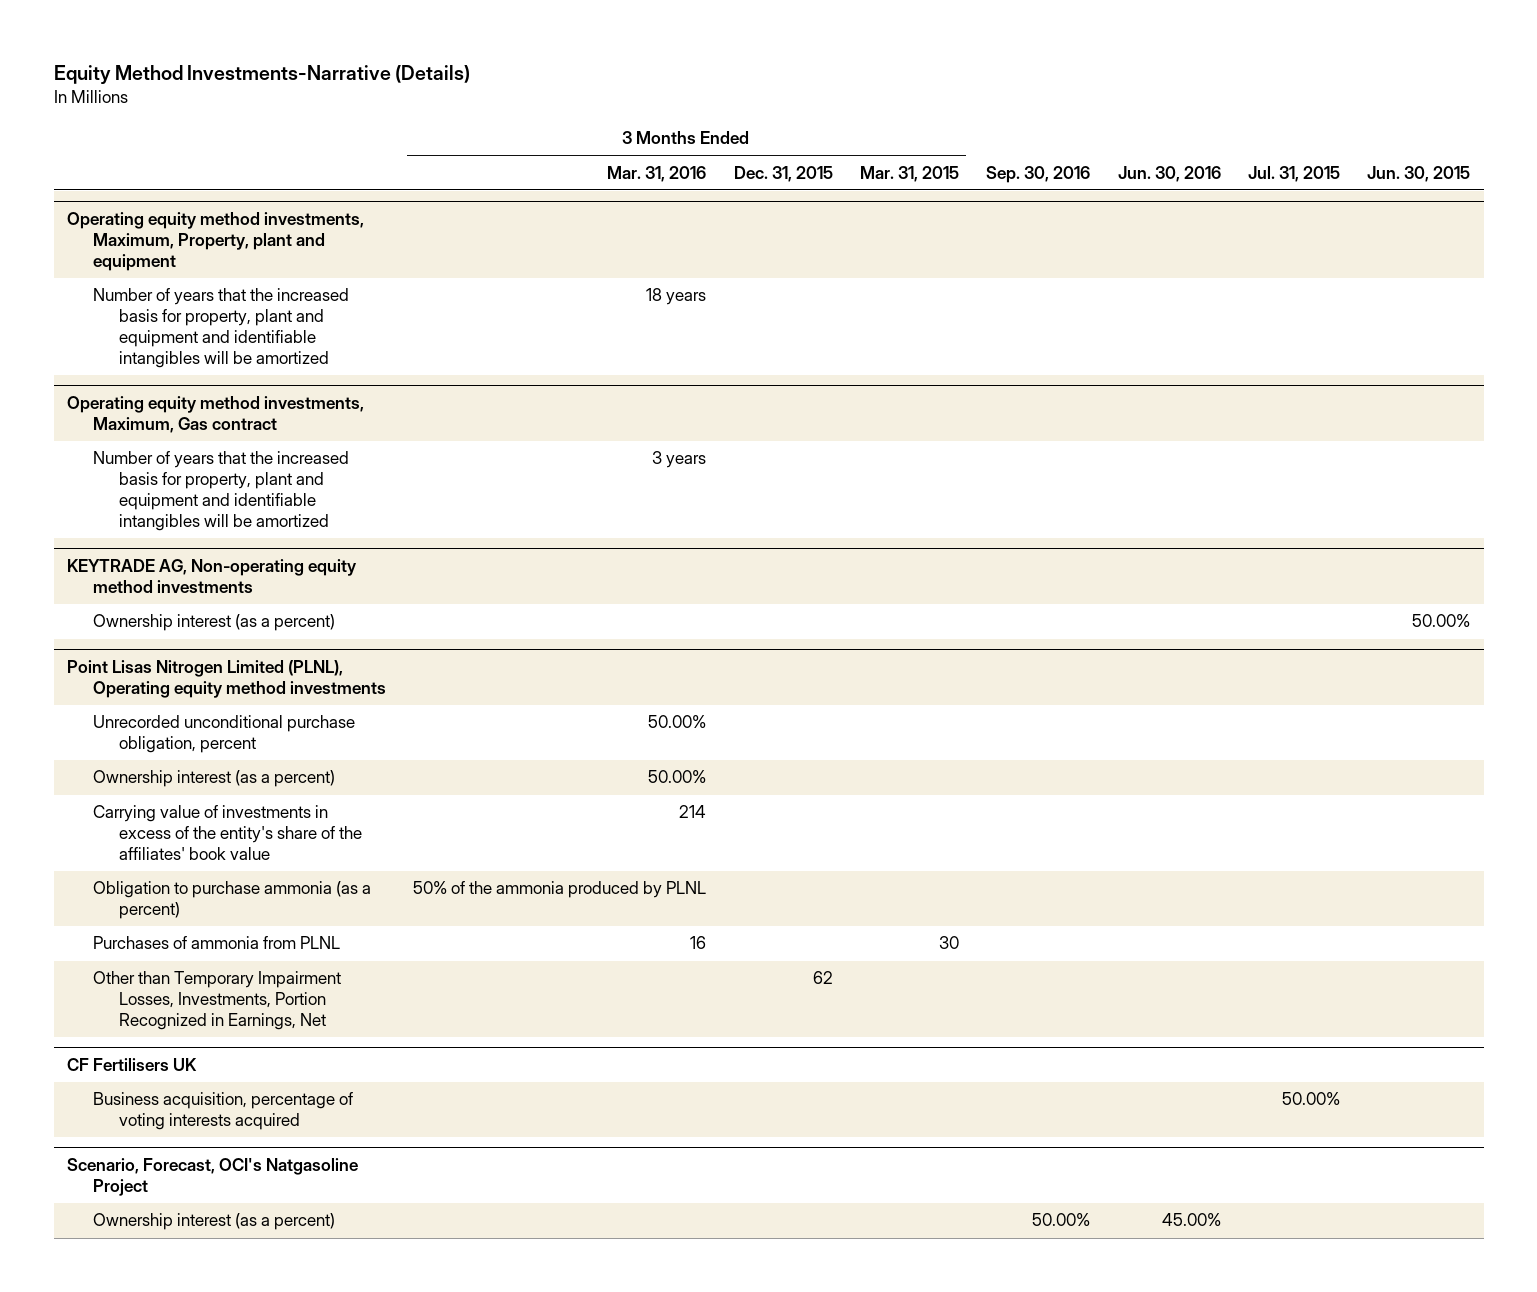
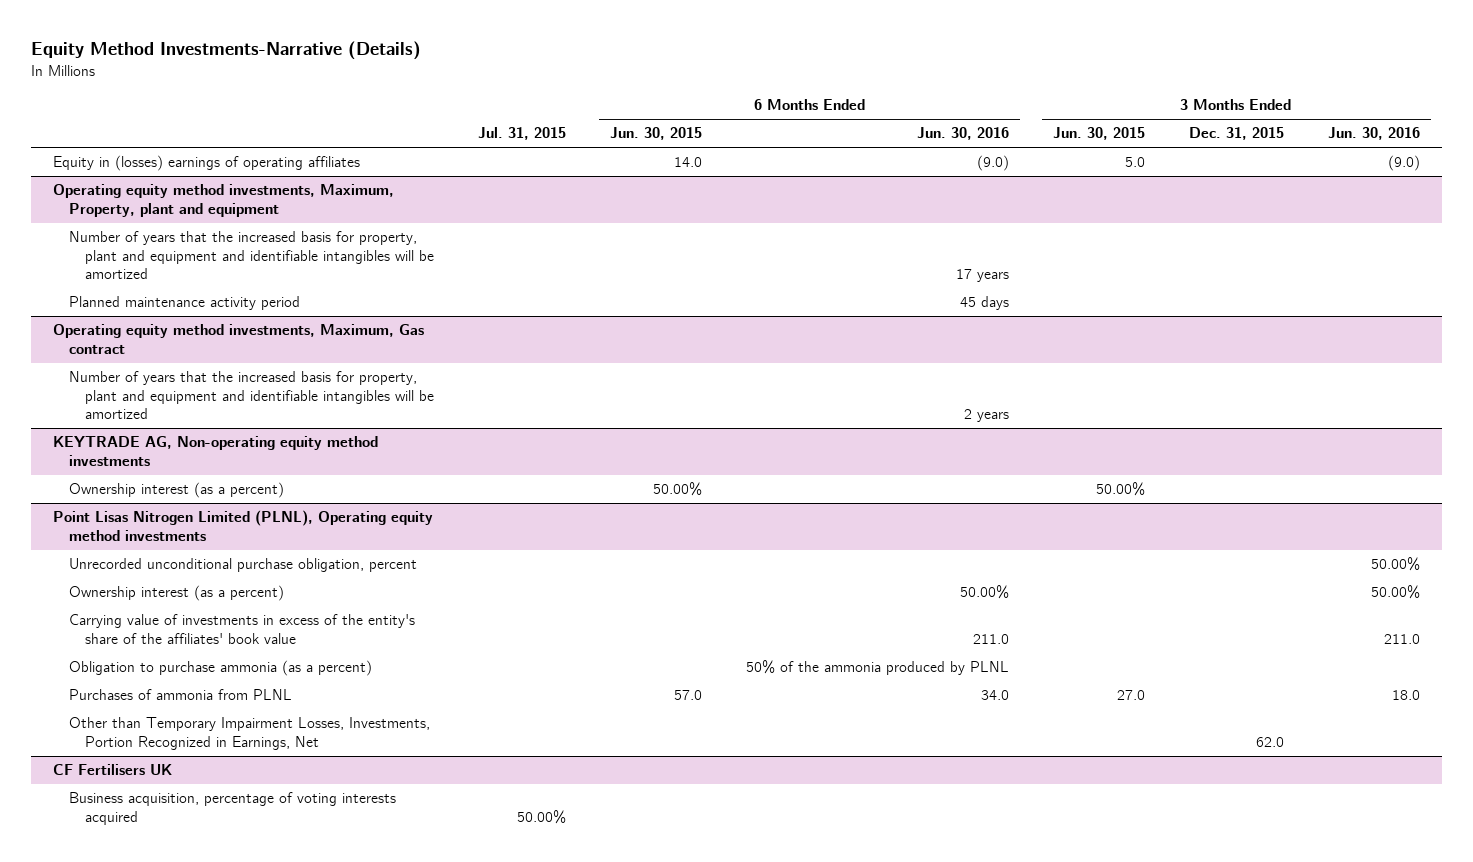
- | 3 Months Ended Mar. 31, 2016 | 3 Months Ended Dec. 31, 2015 | 3 Months Ended Mar. 31, 2015 | Sep. 30, 2016 | Jun. 30, 2016 | Jul. 31, 2015 | Jun. 30, 2015
+ | Jul. 31, 2015 | 6 Months Ended Jun. 30, 2015 | 6 Months Ended Jun. 30, 2016 | 3 Months Ended Jun. 30, 2015 | 3 Months Ended Dec. 31, 2015 | 3 Months Ended Jun. 30, 2016
+ Equity in (losses) earnings of operating affiliates | | 14.0 | (9.0) | 5.0 | | (9.0)
@ Operating equity method investments, Maximum, Property, plant and equipment
+ Planned maintenance activity period | | | 45 days | | |
@ Point Lisas Nitrogen Limited (PLNL), Operating equity method investments
- Other than Temporary Impairment Losses, Investments, Portion Recognized in Earnings, Net | | 62 | | | | |
+ Other than Temporary Impairment Losses, Investments, Portion Recognized in Earnings, Net | | | | | 62.0 |
- Scenario, Forecast, OCI's Natgasoline Project
- Ownership interest (as a percent) | | | | 50.00% | 45.00% | |

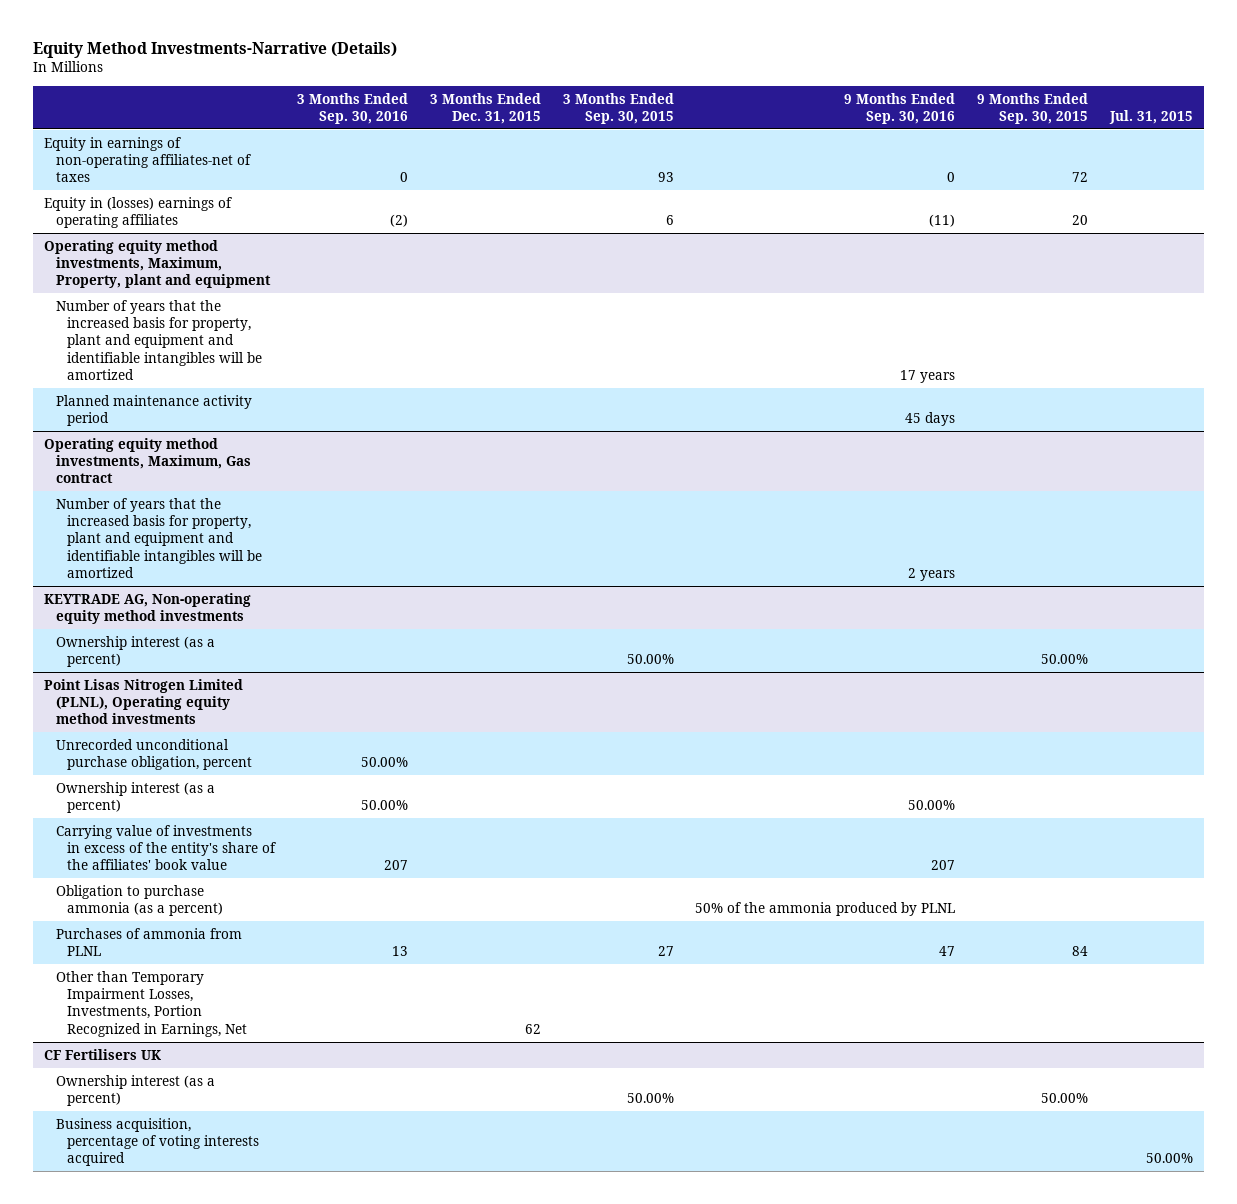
- | Jul. 31, 2015 | 6 Months Ended Jun. 30, 2015 | 6 Months Ended Jun. 30, 2016 | 3 Months Ended Jun. 30, 2015 | 3 Months Ended Dec. 31, 2015 | 3 Months Ended Jun. 30, 2016
+ | 3 Months Ended Sep. 30, 2016 | 3 Months Ended Dec. 31, 2015 | 3 Months Ended Sep. 30, 2015 | 9 Months Ended Sep. 30, 2016 | 9 Months Ended Sep. 30, 2015 | Jul. 31, 2015
+ Equity in earnings of non-operating affiliates-net of taxes | 0 | | 93 | 0 | 72 |
@ Point Lisas Nitrogen Limited (PLNL), Operating equity method investments
- Other than Temporary Impairment Losses, Investments, Portion Recognized in Earnings, Net | | | | | 62.0 |
+ Other than Temporary Impairment Losses, Investments, Portion Recognized in Earnings, Net | | 62 | | | |
@ CF Fertilisers UK
+ Ownership interest (as a percent) | | | 50.00% | | 50.00% |

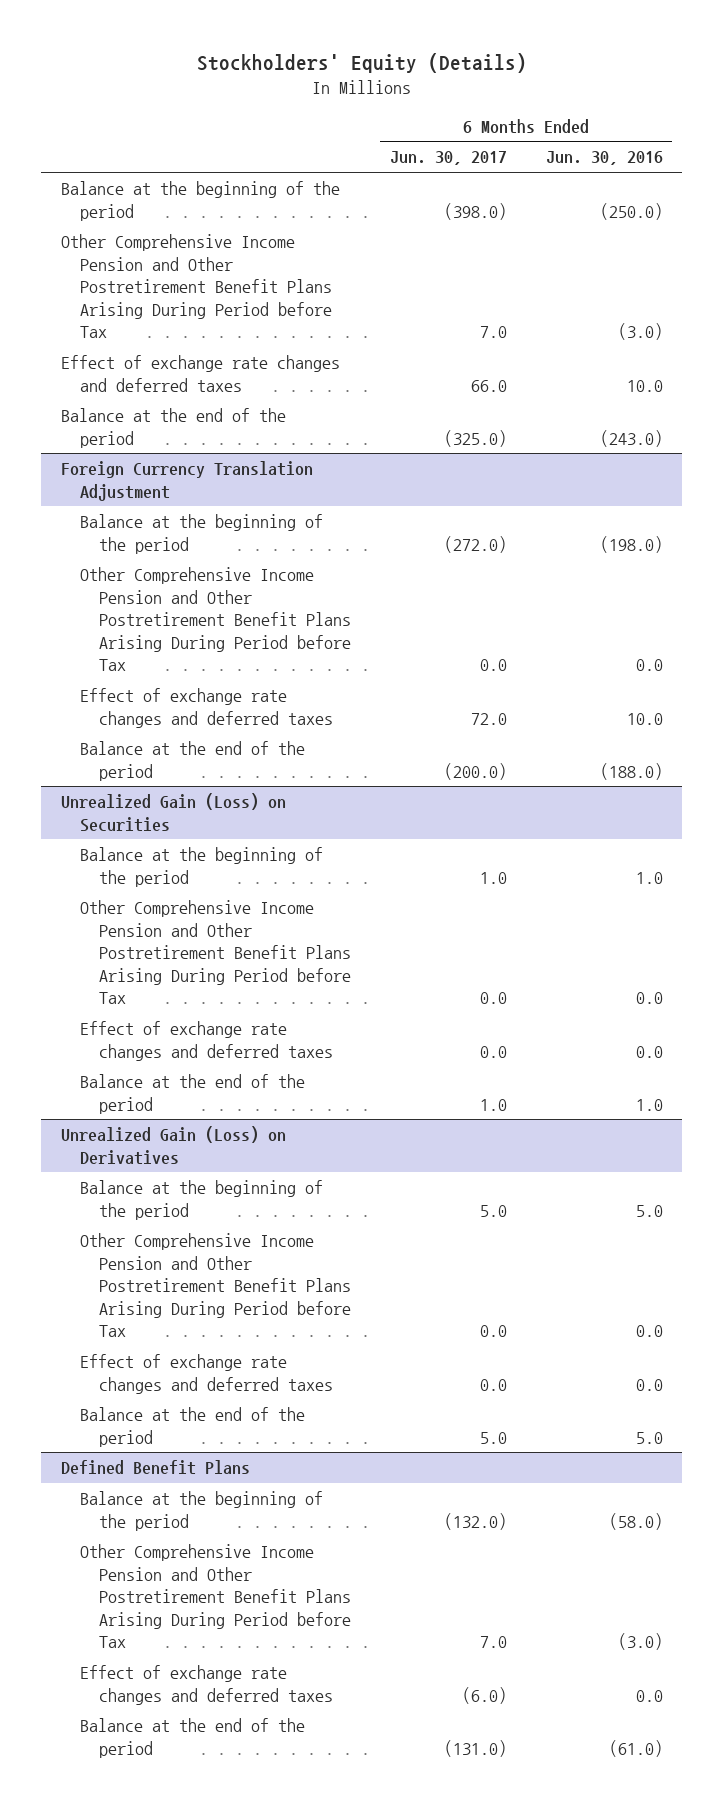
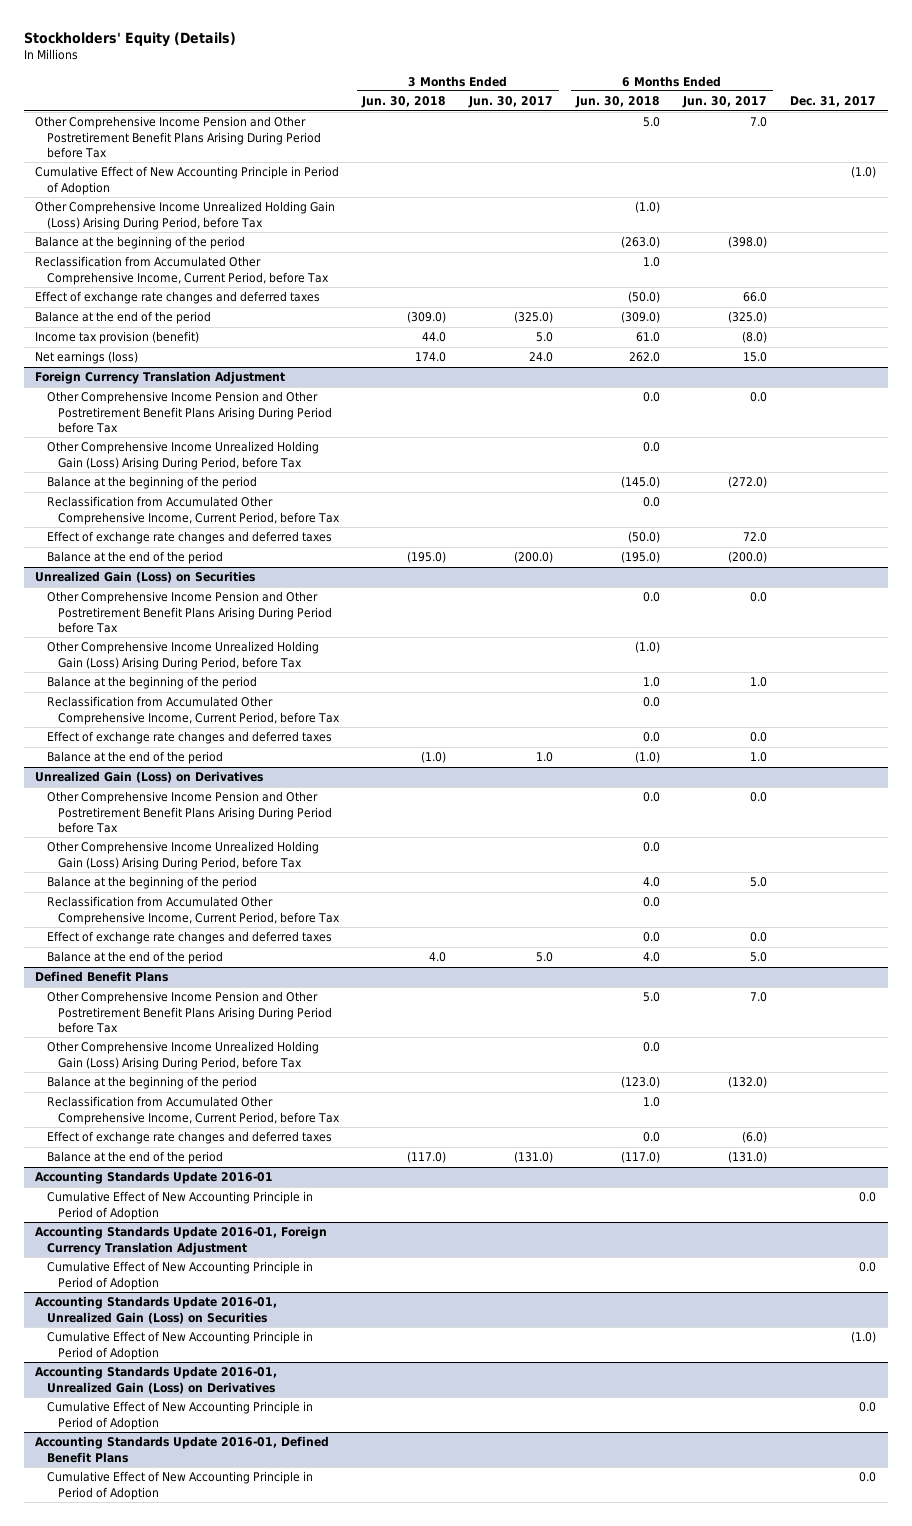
- | 6 Months Ended Jun. 30, 2017 | 6 Months Ended Jun. 30, 2016
+ | 3 Months Ended Jun. 30, 2018 | 3 Months Ended Jun. 30, 2017 | 6 Months Ended Jun. 30, 2018 | 6 Months Ended Jun. 30, 2017 | Dec. 31, 2017
+ Cumulative Effect of New Accounting Principle in Period of Adoption | | | | | (1.0)
+ Other Comprehensive Income Unrealized Holding Gain (Loss) Arising During Period, before Tax | | | (1.0) | |
moved down: Balance at the beginning of the period | | | (263.0) | (398.0) |
+ Reclassification from Accumulated Other Comprehensive Income, Current Period, before Tax | | | 1.0 | |
+ Income tax provision (benefit) | 44.0 | 5.0 | 61.0 | (8.0) |
+ Net earnings (loss) | 174.0 | 24.0 | 262.0 | 15.0 |
@ Foreign Currency Translation Adjustment
+ Other Comprehensive Income Unrealized Holding Gain (Loss) Arising During Period, before Tax | | | 0.0 | |
moved down: Balance at the beginning of the period | | | (145.0) | (272.0) |
+ Reclassification from Accumulated Other Comprehensive Income, Current Period, before Tax | | | 0.0 | |
@ Unrealized Gain (Loss) on Securities
+ Other Comprehensive Income Unrealized Holding Gain (Loss) Arising During Period, before Tax | | | (1.0) | |
moved down: Balance at the beginning of the period | | | 1.0 | 1.0 |
+ Reclassification from Accumulated Other Comprehensive Income, Current Period, before Tax | | | 0.0 | |
@ Unrealized Gain (Loss) on Derivatives
+ Other Comprehensive Income Unrealized Holding Gain (Loss) Arising During Period, before Tax | | | 0.0 | |
moved down: Balance at the beginning of the period | | | 4.0 | 5.0 |
+ Reclassification from Accumulated Other Comprehensive Income, Current Period, before Tax | | | 0.0 | |
@ Defined Benefit Plans
+ Other Comprehensive Income Unrealized Holding Gain (Loss) Arising During Period, before Tax | | | 0.0 | |
moved down: Balance at the beginning of the period | | | (123.0) | (132.0) |
+ Reclassification from Accumulated Other Comprehensive Income, Current Period, before Tax | | | 1.0 | |
+ Accounting Standards Update 2016-01
+ Cumulative Effect of New Accounting Principle in Period of Adoption | | | | | 0.0
+ Accounting Standards Update 2016-01, Foreign Currency Translation Adjustment
+ Cumulative Effect of New Accounting Principle in Period of Adoption | | | | | 0.0
+ Accounting Standards Update 2016-01, Unrealized Gain (Loss) on Securities
+ Cumulative Effect of New Accounting Principle in Period of Adoption | | | | | (1.0)
+ Accounting Standards Update 2016-01, Unrealized Gain (Loss) on Derivatives
+ Cumulative Effect of New Accounting Principle in Period of Adoption | | | | | 0.0
+ Accounting Standards Update 2016-01, Defined Benefit Plans
+ Cumulative Effect of New Accounting Principle in Period of Adoption | | | | | 0.0

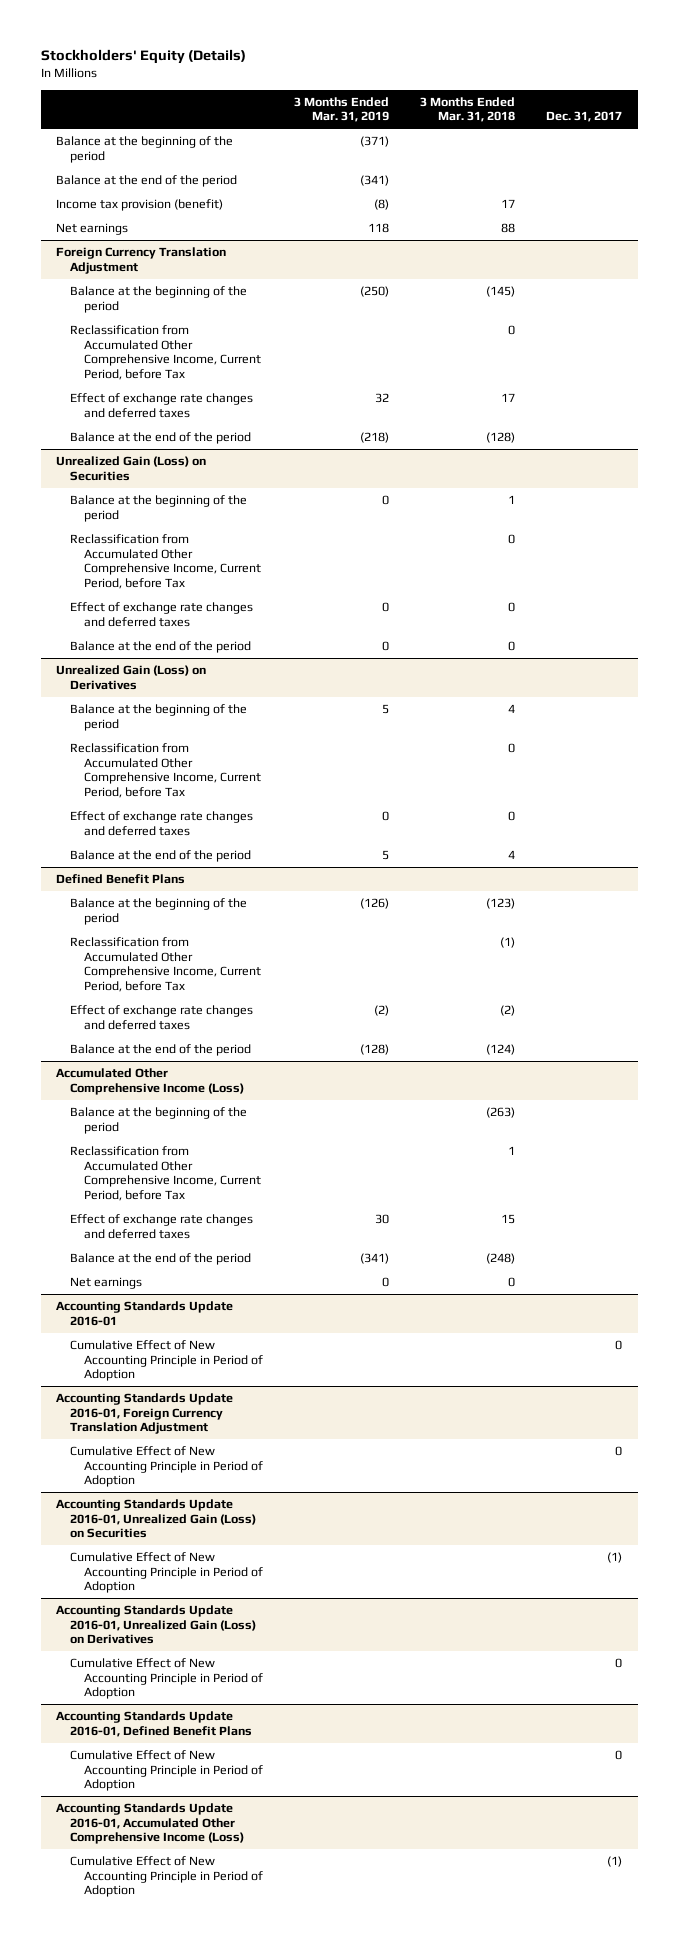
- | 3 Months Ended Jun. 30, 2018 | 3 Months Ended Jun. 30, 2017 | 6 Months Ended Jun. 30, 2018 | 6 Months Ended Jun. 30, 2017 | Dec. 31, 2017
+ | 3 Months Ended Mar. 31, 2019 | 3 Months Ended Mar. 31, 2018 | Dec. 31, 2017
- Other Comprehensive Income Pension and Other Postretirement Benefit Plans Arising During Period before Tax | | | 5.0 | 7.0 |
- Cumulative Effect of New Accounting Principle in Period of Adoption | | | | | (1.0)
- Other Comprehensive Income Unrealized Holding Gain (Loss) Arising During Period, before Tax | | | (1.0) | |
- Reclassification from Accumulated Other Comprehensive Income, Current Period, before Tax | | | 1.0 | |
- Effect of exchange rate changes and deferred taxes | | | (50.0) | 66.0 |
- Net earnings (loss) | 174.0 | 24.0 | 262.0 | 15.0 |
+ Net earnings | 118 | 88 |
@ Foreign Currency Translation Adjustment
- Other Comprehensive Income Pension and Other Postretirement Benefit Plans Arising During Period before Tax | | | 0.0 | 0.0 |
- Other Comprehensive Income Unrealized Holding Gain (Loss) Arising During Period, before Tax | | | 0.0 | |
@ Unrealized Gain (Loss) on Securities
- Other Comprehensive Income Pension and Other Postretirement Benefit Plans Arising During Period before Tax | | | 0.0 | 0.0 |
- Other Comprehensive Income Unrealized Holding Gain (Loss) Arising During Period, before Tax | | | (1.0) | |
@ Unrealized Gain (Loss) on Derivatives
- Other Comprehensive Income Pension and Other Postretirement Benefit Plans Arising During Period before Tax | | | 0.0 | 0.0 |
- Other Comprehensive Income Unrealized Holding Gain (Loss) Arising During Period, before Tax | | | 0.0 | |
@ Defined Benefit Plans
- Other Comprehensive Income Pension and Other Postretirement Benefit Plans Arising During Period before Tax | | | 5.0 | 7.0 |
- Other Comprehensive Income Unrealized Holding Gain (Loss) Arising During Period, before Tax | | | 0.0 | |
+ Accumulated Other Comprehensive Income (Loss)
+ Balance at the beginning of the period | | (263) |
+ Reclassification from Accumulated Other Comprehensive Income, Current Period, before Tax | | 1 |
+ Effect of exchange rate changes and deferred taxes | 30 | 15 |
+ Balance at the end of the period | (341) | (248) |
+ Net earnings | 0 | 0 |
@ Accounting Standards Update 2016-01
- Cumulative Effect of New Accounting Principle in Period of Adoption | | | | | 0.0
+ Cumulative Effect of New Accounting Principle in Period of Adoption | | | 0
@ Accounting Standards Update 2016-01, Foreign Currency Translation Adjustment
- Cumulative Effect of New Accounting Principle in Period of Adoption | | | | | 0.0
+ Cumulative Effect of New Accounting Principle in Period of Adoption | | | 0
@ Accounting Standards Update 2016-01, Unrealized Gain (Loss) on Securities
- Cumulative Effect of New Accounting Principle in Period of Adoption | | | | | (1.0)
+ Cumulative Effect of New Accounting Principle in Period of Adoption | | | (1)
@ Accounting Standards Update 2016-01, Unrealized Gain (Loss) on Derivatives
- Cumulative Effect of New Accounting Principle in Period of Adoption | | | | | 0.0
+ Cumulative Effect of New Accounting Principle in Period of Adoption | | | 0
@ Accounting Standards Update 2016-01, Defined Benefit Plans
- Cumulative Effect of New Accounting Principle in Period of Adoption | | | | | 0.0
+ Cumulative Effect of New Accounting Principle in Period of Adoption | | | 0
+ Accounting Standards Update 2016-01, Accumulated Other Comprehensive Income (Loss)
+ Cumulative Effect of New Accounting Principle in Period of Adoption | | | (1)

